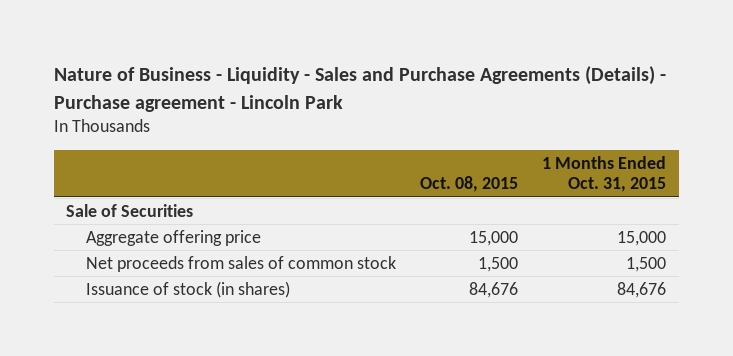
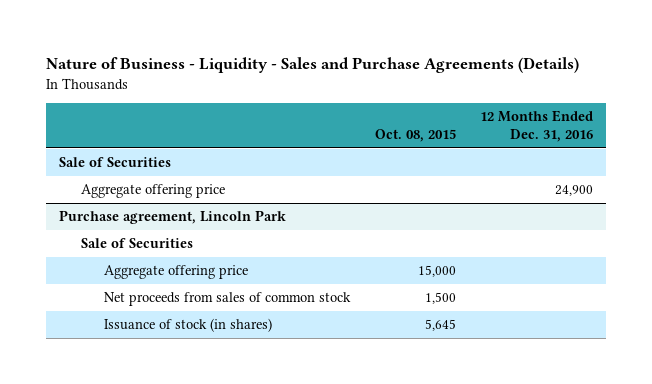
- Nature of Business - Liquidity - Sales and Purchase Agreements (Details) - Purchase agreement - Lincoln Park
+ Nature of Business - Liquidity - Sales and Purchase Agreements (Details)
- | Oct. 08, 2015 | 1 Months Ended Oct. 31, 2015
+ | Oct. 08, 2015 | 12 Months Ended Dec. 31, 2016
+ Aggregate offering price | | 24,900
+ Purchase agreement, Lincoln Park
+ Sale of Securities
- Issuance of stock (in shares) | 84,676 | 84,676
+ Issuance of stock (in shares) | 5,645 |

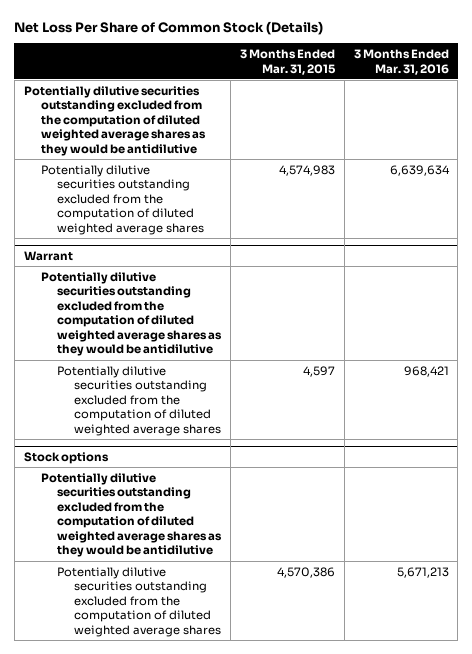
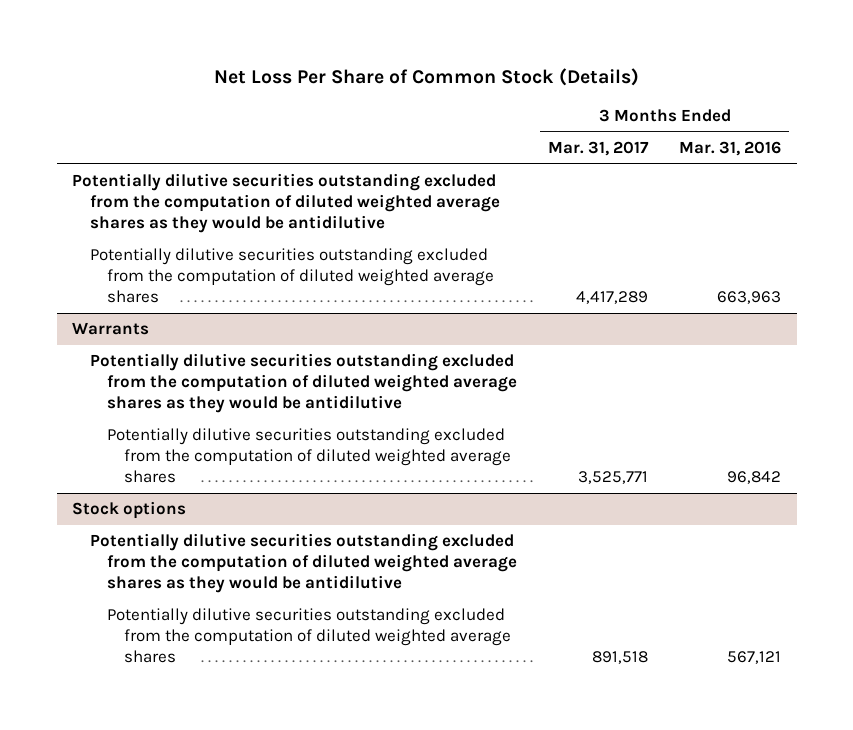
- | 3 Months Ended Mar. 31, 2015 | 3 Months Ended Mar. 31, 2016
+ | 3 Months Ended Mar. 31, 2017 | 3 Months Ended Mar. 31, 2016
- Potentially dilutive securities outstanding excluded from the computation of diluted weighted average shares | 4,574,983 | 6,639,634
- Warrant
+ Potentially dilutive securities outstanding excluded from the computation of diluted weighted average shares | 4,417,289 | 663,963
+ Warrants
- Potentially dilutive securities outstanding excluded from the computation of diluted weighted average shares | 4,597 | 968,421
+ Potentially dilutive securities outstanding excluded from the computation of diluted weighted average shares | 3,525,771 | 96,842
@ Stock options
- Potentially dilutive securities outstanding excluded from the computation of diluted weighted average shares | 4,570,386 | 5,671,213
+ Potentially dilutive securities outstanding excluded from the computation of diluted weighted average shares | 891,518 | 567,121

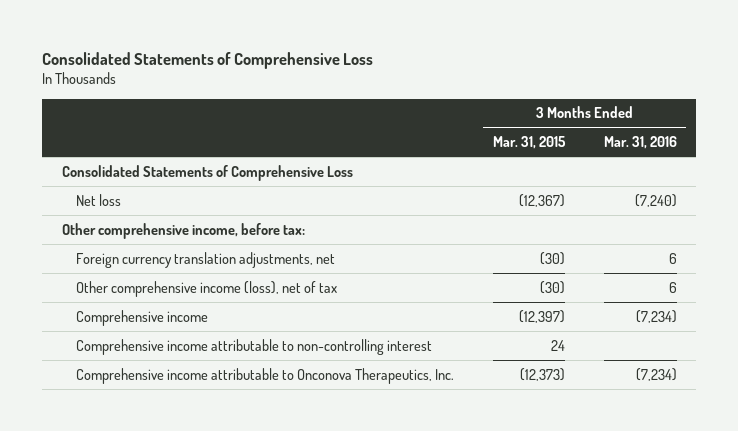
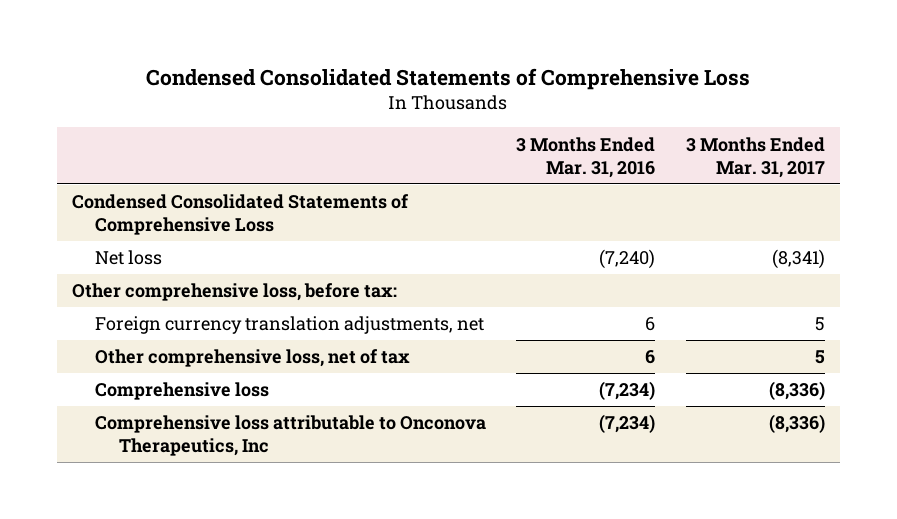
- Consolidated Statements of Comprehensive Loss
+ Condensed Consolidated Statements of Comprehensive Loss
- | 3 Months Ended Mar. 31, 2015 | 3 Months Ended Mar. 31, 2016
+ | 3 Months Ended Mar. 31, 2016 | 3 Months Ended Mar. 31, 2017
- Consolidated Statements of Comprehensive Loss
+ Condensed Consolidated Statements of Comprehensive Loss
- Other comprehensive income, before tax:
+ Other comprehensive loss, before tax:
- Other comprehensive income (loss), net of tax | (30) | 6
- Comprehensive income | (12,397) | (7,234)
- Comprehensive income attributable to non-controlling interest | 24 |
- Comprehensive income attributable to Onconova Therapeutics, Inc. | (12,373) | (7,234)
+ Other comprehensive loss, net of tax | 6 | 5
+ Comprehensive loss | (7,234) | (8,336)
+ Comprehensive loss attributable to Onconova Therapeutics, Inc | (7,234) | (8,336)

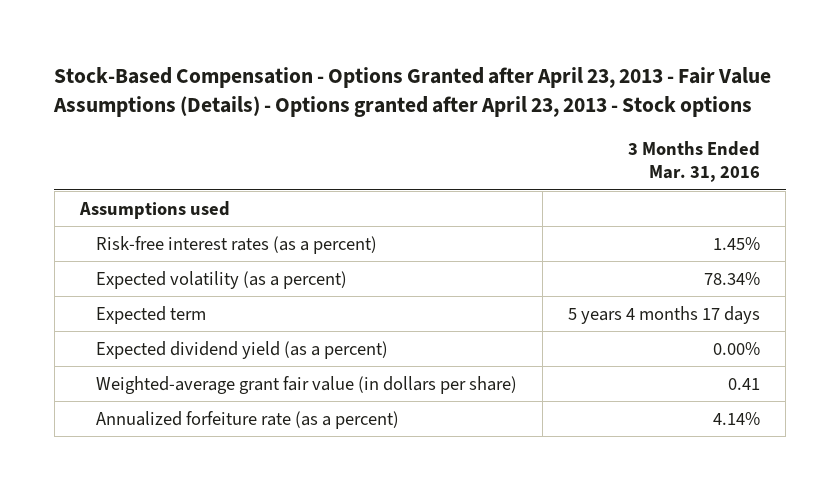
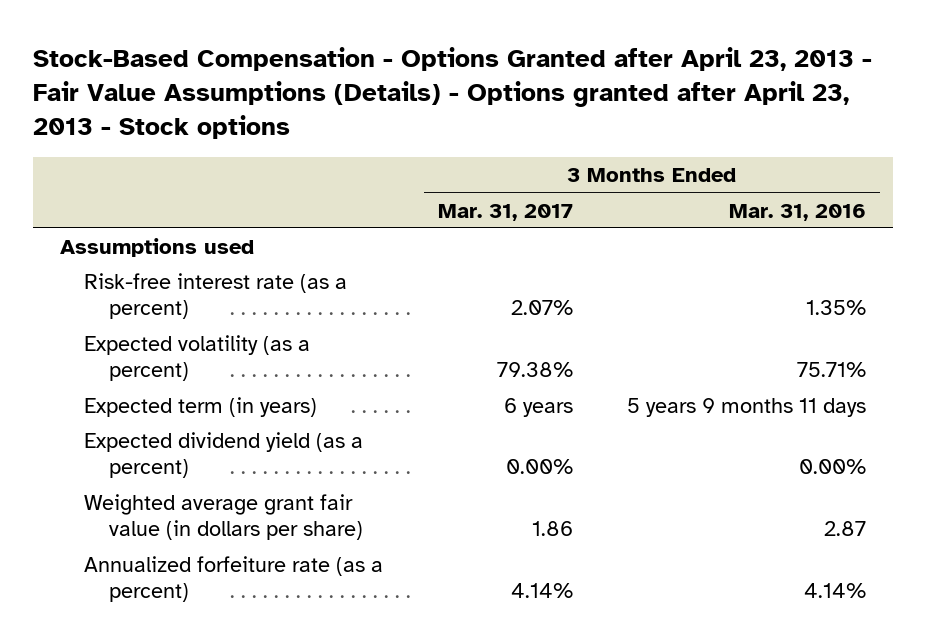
- | 3 Months Ended Mar. 31, 2016
+ | 3 Months Ended Mar. 31, 2017 | 3 Months Ended Mar. 31, 2016
- Risk-free interest rates (as a percent) | 1.45%
- Expected volatility (as a percent) | 78.34%
- Expected term | 5 years 4 months 17 days
+ Risk-free interest rate (as a percent) | 2.07% | 1.35%
+ Expected volatility (as a percent) | 79.38% | 75.71%
+ Expected term (in years) | 6 years | 5 years 9 months 11 days
- Weighted-average grant fair value (in dollars per share) | 0.41
+ Weighted average grant fair value (in dollars per share) | 1.86 | 2.87

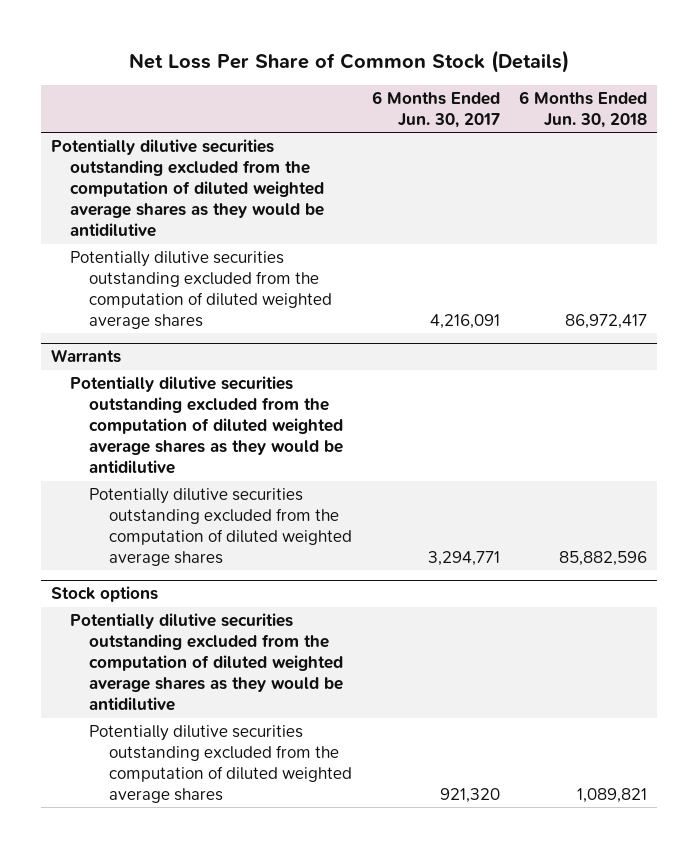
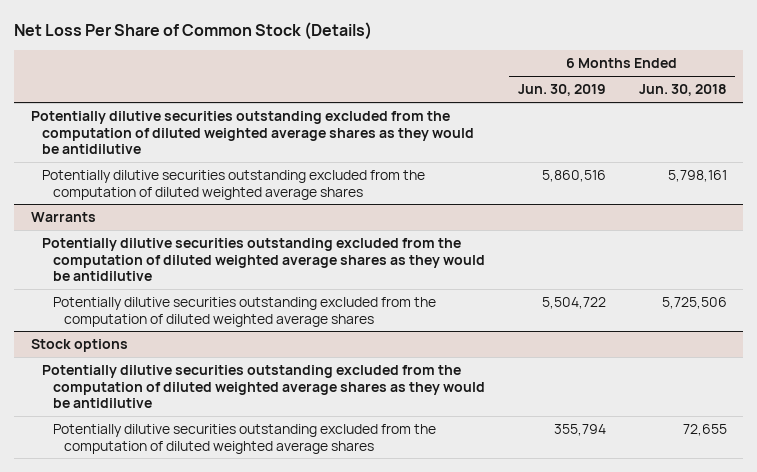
- | 6 Months Ended Jun. 30, 2017 | 6 Months Ended Jun. 30, 2018
+ | 6 Months Ended Jun. 30, 2019 | 6 Months Ended Jun. 30, 2018
- Potentially dilutive securities outstanding excluded from the computation of diluted weighted average shares | 4,216,091 | 86,972,417
+ Potentially dilutive securities outstanding excluded from the computation of diluted weighted average shares | 5,860,516 | 5,798,161
@ Warrants
- Potentially dilutive securities outstanding excluded from the computation of diluted weighted average shares | 3,294,771 | 85,882,596
+ Potentially dilutive securities outstanding excluded from the computation of diluted weighted average shares | 5,504,722 | 5,725,506
@ Stock options
- Potentially dilutive securities outstanding excluded from the computation of diluted weighted average shares | 921,320 | 1,089,821
+ Potentially dilutive securities outstanding excluded from the computation of diluted weighted average shares | 355,794 | 72,655

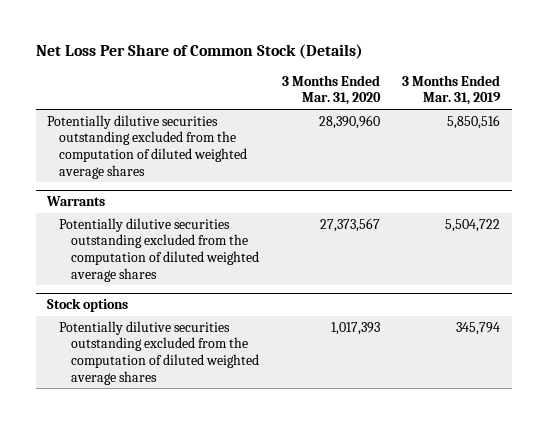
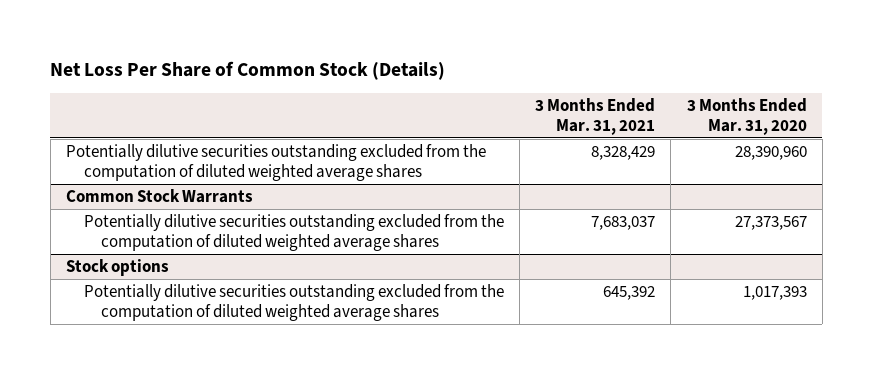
- | 3 Months Ended Mar. 31, 2020 | 3 Months Ended Mar. 31, 2019
+ | 3 Months Ended Mar. 31, 2021 | 3 Months Ended Mar. 31, 2020
- Warrants
+ Common Stock Warrants

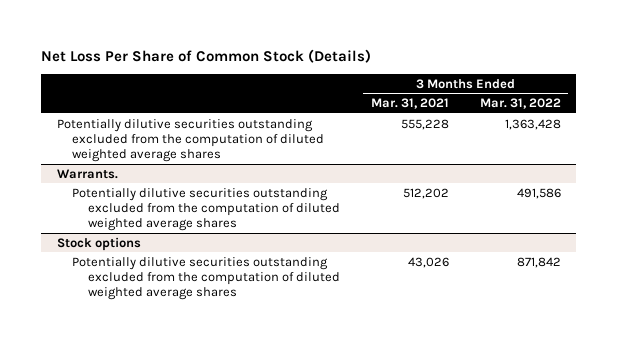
- | 3 Months Ended Mar. 31, 2021 | 3 Months Ended Mar. 31, 2020
+ | 3 Months Ended Mar. 31, 2021 | 3 Months Ended Mar. 31, 2022
- Potentially dilutive securities outstanding excluded from the computation of diluted weighted average shares | 8,328,429 | 28,390,960
- Common Stock Warrants
- Potentially dilutive securities outstanding excluded from the computation of diluted weighted average shares | 7,683,037 | 27,373,567
+ Potentially dilutive securities outstanding excluded from the computation of diluted weighted average shares | 555,228 | 1,363,428
+ Warrants.
+ Potentially dilutive securities outstanding excluded from the computation of diluted weighted average shares | 512,202 | 491,586
@ Stock options
- Potentially dilutive securities outstanding excluded from the computation of diluted weighted average shares | 645,392 | 1,017,393
+ Potentially dilutive securities outstanding excluded from the computation of diluted weighted average shares | 43,026 | 871,842

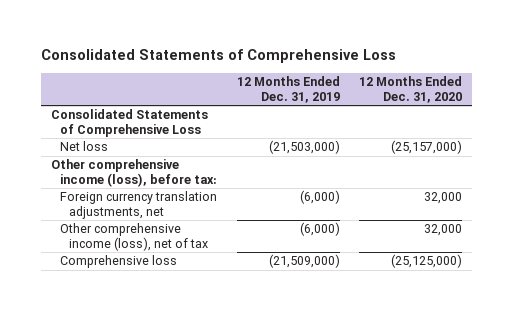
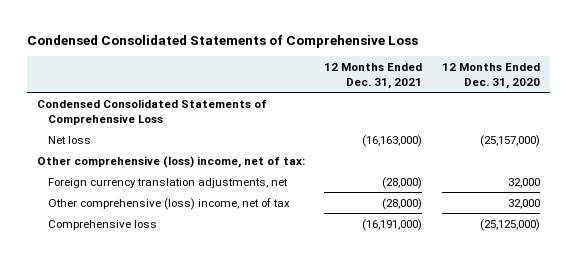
- Consolidated Statements of Comprehensive Loss
+ Condensed Consolidated Statements of Comprehensive Loss
- | 12 Months Ended Dec. 31, 2019 | 12 Months Ended Dec. 31, 2020
+ | 12 Months Ended Dec. 31, 2021 | 12 Months Ended Dec. 31, 2020
- Consolidated Statements of Comprehensive Loss
+ Condensed Consolidated Statements of Comprehensive Loss
- Other comprehensive income (loss), before tax:
+ Other comprehensive (loss) income, net of tax:
- Other comprehensive income (loss), net of tax | (6,000) | 32,000
+ Other comprehensive (loss) income, net of tax | (28,000) | 32,000

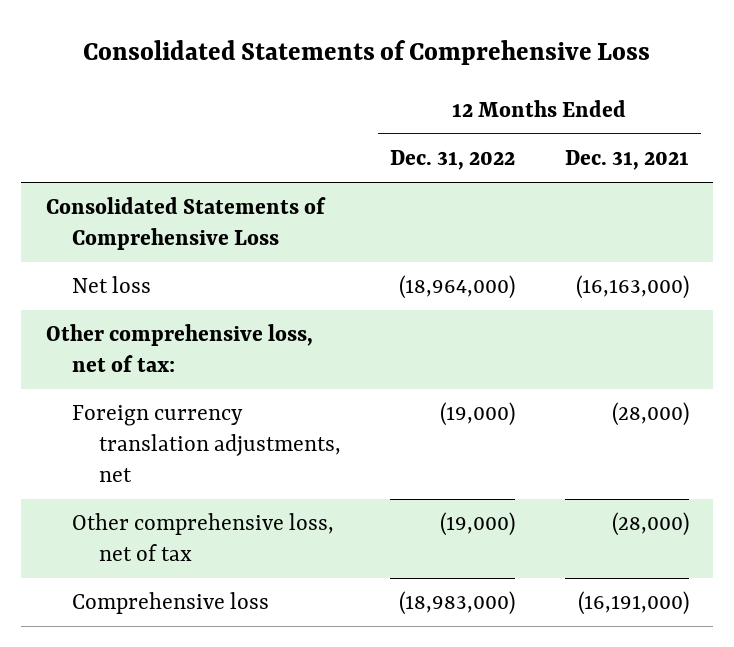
- Condensed Consolidated Statements of Comprehensive Loss
+ Consolidated Statements of Comprehensive Loss
- | 12 Months Ended Dec. 31, 2021 | 12 Months Ended Dec. 31, 2020
+ | 12 Months Ended Dec. 31, 2022 | 12 Months Ended Dec. 31, 2021
- Condensed Consolidated Statements of Comprehensive Loss
+ Consolidated Statements of Comprehensive Loss
- Other comprehensive (loss) income, net of tax:
+ Other comprehensive loss, net of tax:
- Other comprehensive (loss) income, net of tax | (28,000) | 32,000
+ Other comprehensive loss, net of tax | (19,000) | (28,000)

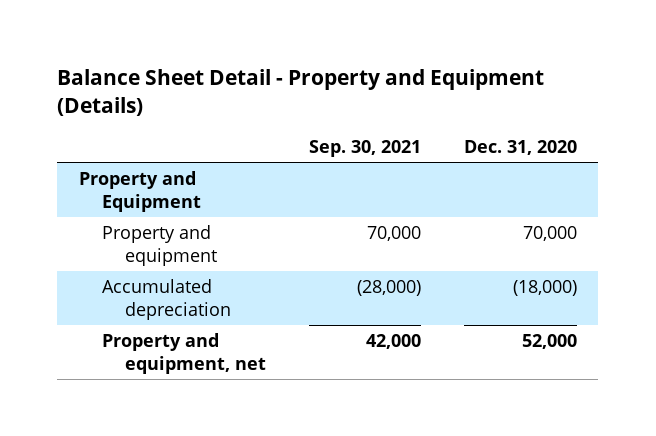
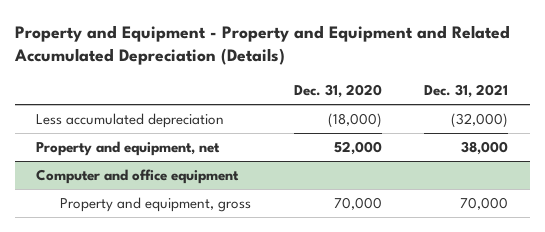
- Balance Sheet Detail - Property and Equipment (Details)
+ Property and Equipment - Property and Equipment and Related Accumulated Depreciation (Details)
- | Sep. 30, 2021 | Dec. 31, 2020
+ | Dec. 31, 2020 | Dec. 31, 2021
- Property and Equipment
- Property and equipment | 70,000 | 70,000
- Accumulated depreciation | (28,000) | (18,000)
+ Less accumulated depreciation | (18,000) | (32,000)
+ Computer and office equipment
+ Property and equipment, gross | 70,000 | 70,000

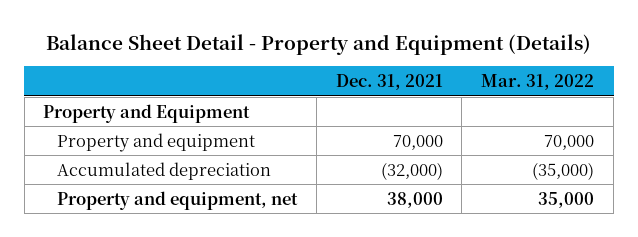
- Property and Equipment - Property and Equipment and Related Accumulated Depreciation (Details)
+ Balance Sheet Detail - Property and Equipment (Details)
- | Dec. 31, 2020 | Dec. 31, 2021
+ | Dec. 31, 2021 | Mar. 31, 2022
- Less accumulated depreciation | (18,000) | (32,000)
+ Property and Equipment
+ Property and equipment | 70,000 | 70,000
+ Accumulated depreciation | (32,000) | (35,000)
- Computer and office equipment
- Property and equipment, gross | 70,000 | 70,000

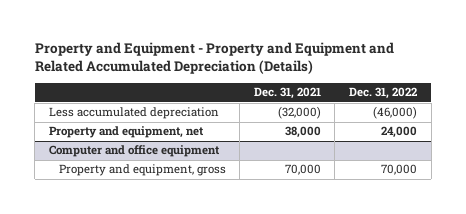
- Balance Sheet Detail - Property and Equipment (Details)
+ Property and Equipment - Property and Equipment and Related Accumulated Depreciation (Details)
- | Dec. 31, 2021 | Mar. 31, 2022
+ | Dec. 31, 2021 | Dec. 31, 2022
- Property and Equipment
- Property and equipment | 70,000 | 70,000
- Accumulated depreciation | (32,000) | (35,000)
+ Less accumulated depreciation | (32,000) | (46,000)
+ Computer and office equipment
+ Property and equipment, gross | 70,000 | 70,000

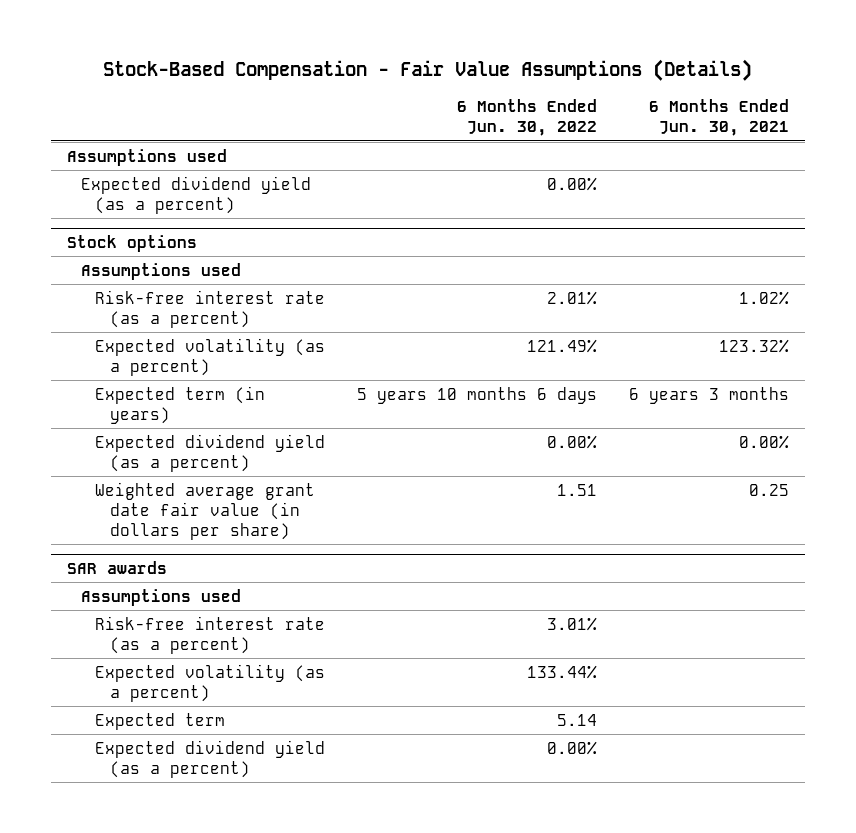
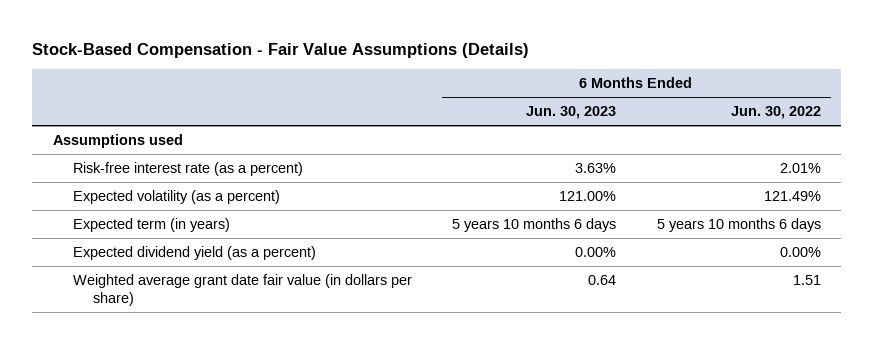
- | 6 Months Ended Jun. 30, 2022 | 6 Months Ended Jun. 30, 2021
+ | 6 Months Ended Jun. 30, 2023 | 6 Months Ended Jun. 30, 2022
- Expected dividend yield (as a percent) | 0.00% |
- Stock options
- Assumptions used
- SAR awards
- Assumptions used
- Risk-free interest rate (as a percent) | 3.01% |
- Expected volatility (as a percent) | 133.44% |
- Expected term | 5.14 |
- Expected dividend yield (as a percent) | 0.00% |

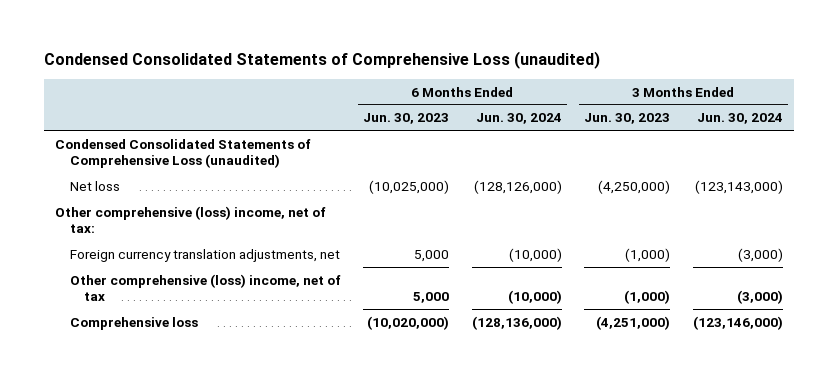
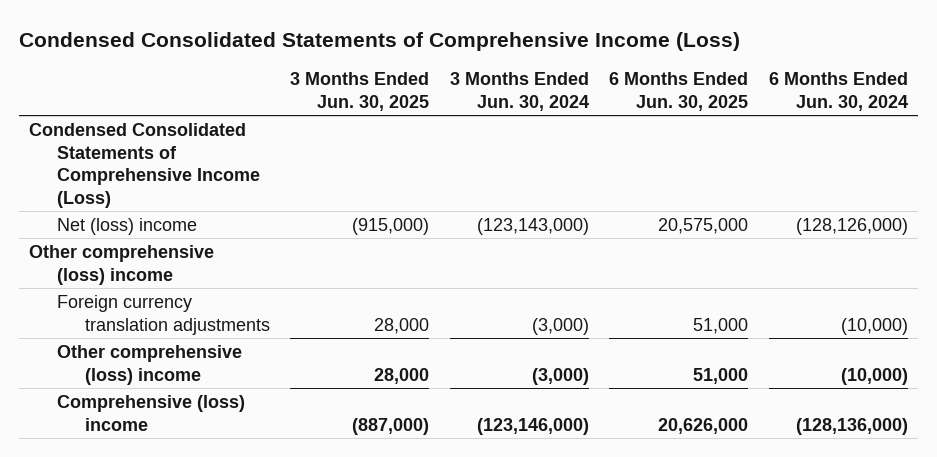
- Condensed Consolidated Statements of Comprehensive Loss (unaudited)
+ Condensed Consolidated Statements of Comprehensive Income (Loss)
- | 6 Months Ended Jun. 30, 2023 | 6 Months Ended Jun. 30, 2024 | 3 Months Ended Jun. 30, 2023 | 3 Months Ended Jun. 30, 2024
+ | 3 Months Ended Jun. 30, 2025 | 3 Months Ended Jun. 30, 2024 | 6 Months Ended Jun. 30, 2025 | 6 Months Ended Jun. 30, 2024
- Condensed Consolidated Statements of Comprehensive Loss (unaudited)
- Net loss | (10,025,000) | (128,126,000) | (4,250,000) | (123,143,000)
- Other comprehensive (loss) income, net of tax:
- Foreign currency translation adjustments, net | 5,000 | (10,000) | (1,000) | (3,000)
- Other comprehensive (loss) income, net of tax | 5,000 | (10,000) | (1,000) | (3,000)
- Comprehensive loss | (10,020,000) | (128,136,000) | (4,251,000) | (123,146,000)
+ Condensed Consolidated Statements of Comprehensive Income (Loss)
+ Net (loss) income | (915,000) | (123,143,000) | 20,575,000 | (128,126,000)
+ Other comprehensive (loss) income
+ Foreign currency translation adjustments | 28,000 | (3,000) | 51,000 | (10,000)
+ Other comprehensive (loss) income | 28,000 | (3,000) | 51,000 | (10,000)
+ Comprehensive (loss) income | (887,000) | (123,146,000) | 20,626,000 | (128,136,000)

